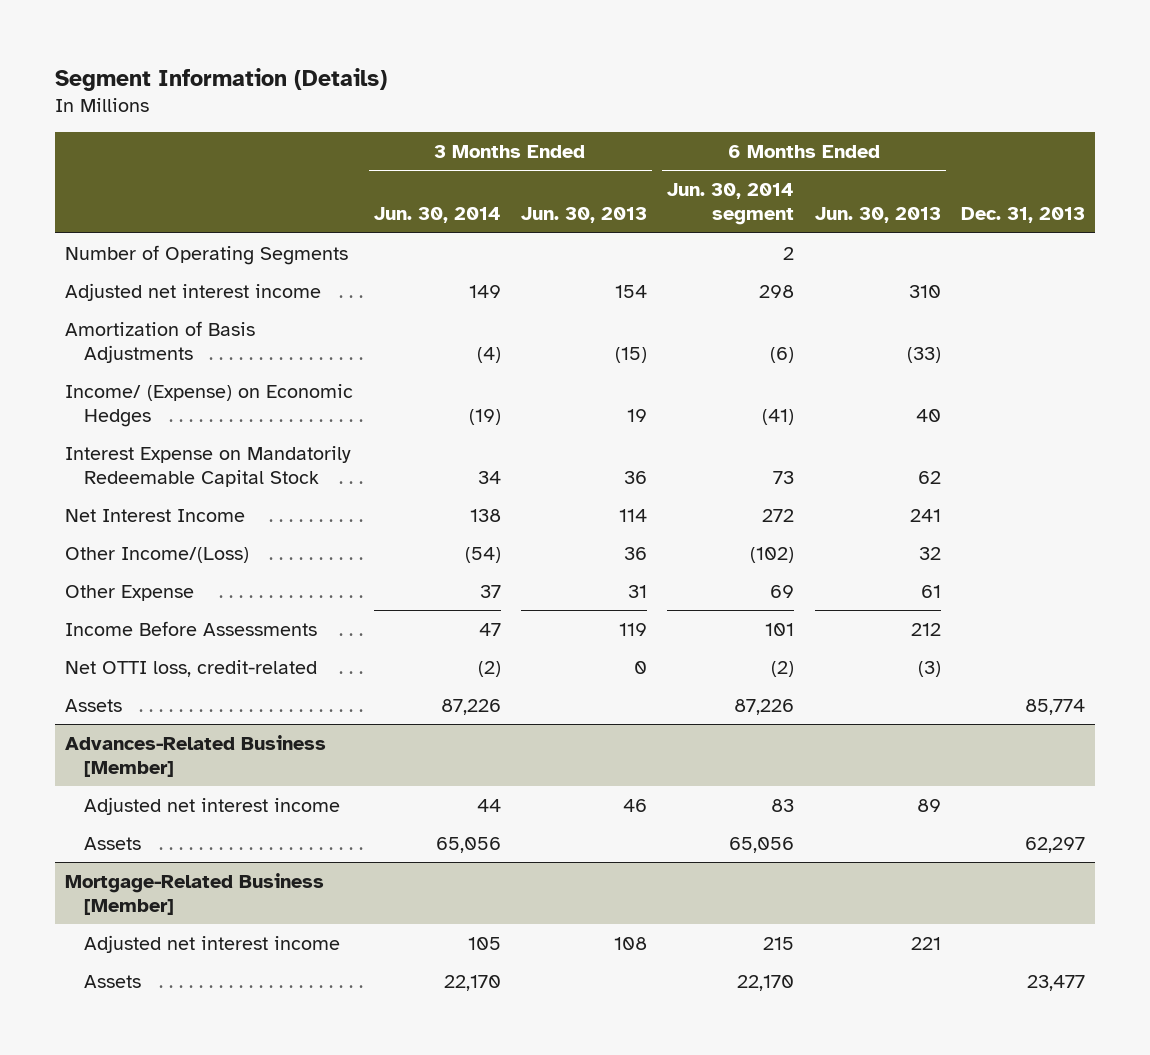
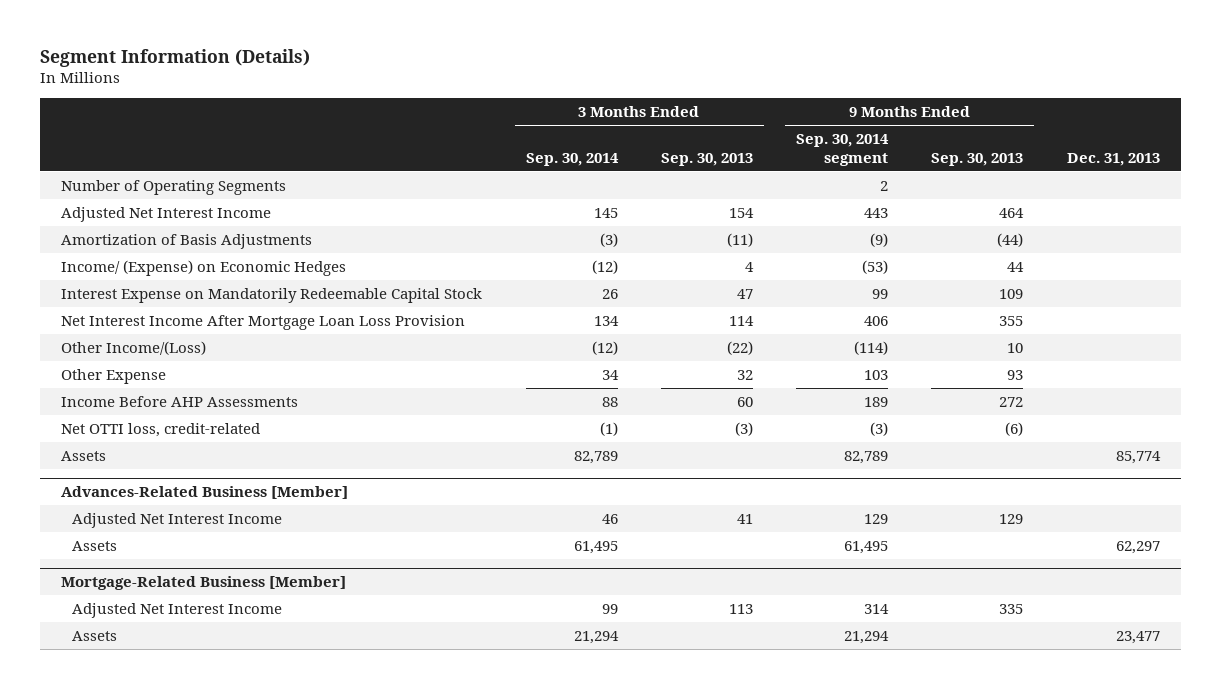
- | 3 Months Ended Jun. 30, 2014 | 3 Months Ended Jun. 30, 2013 | 6 Months Ended Jun. 30, 2014 segment | 6 Months Ended Jun. 30, 2013 | Dec. 31, 2013
+ | 3 Months Ended Sep. 30, 2014 | 3 Months Ended Sep. 30, 2013 | 9 Months Ended Sep. 30, 2014 segment | 9 Months Ended Sep. 30, 2013 | Dec. 31, 2013
- Adjusted net interest income | 149 | 154 | 298 | 310 |
+ Adjusted Net Interest Income | 145 | 154 | 443 | 464 |
- Net Interest Income | 138 | 114 | 272 | 241 |
+ Net Interest Income After Mortgage Loan Loss Provision | 134 | 114 | 406 | 355 |
- Income Before Assessments | 47 | 119 | 101 | 212 |
+ Income Before AHP Assessments | 88 | 60 | 189 | 272 |
@ Advances-Related Business [Member]
- Adjusted net interest income | 44 | 46 | 83 | 89 |
+ Adjusted Net Interest Income | 46 | 41 | 129 | 129 |
@ Mortgage-Related Business [Member]
- Adjusted net interest income | 105 | 108 | 215 | 221 |
+ Adjusted Net Interest Income | 99 | 113 | 314 | 335 |

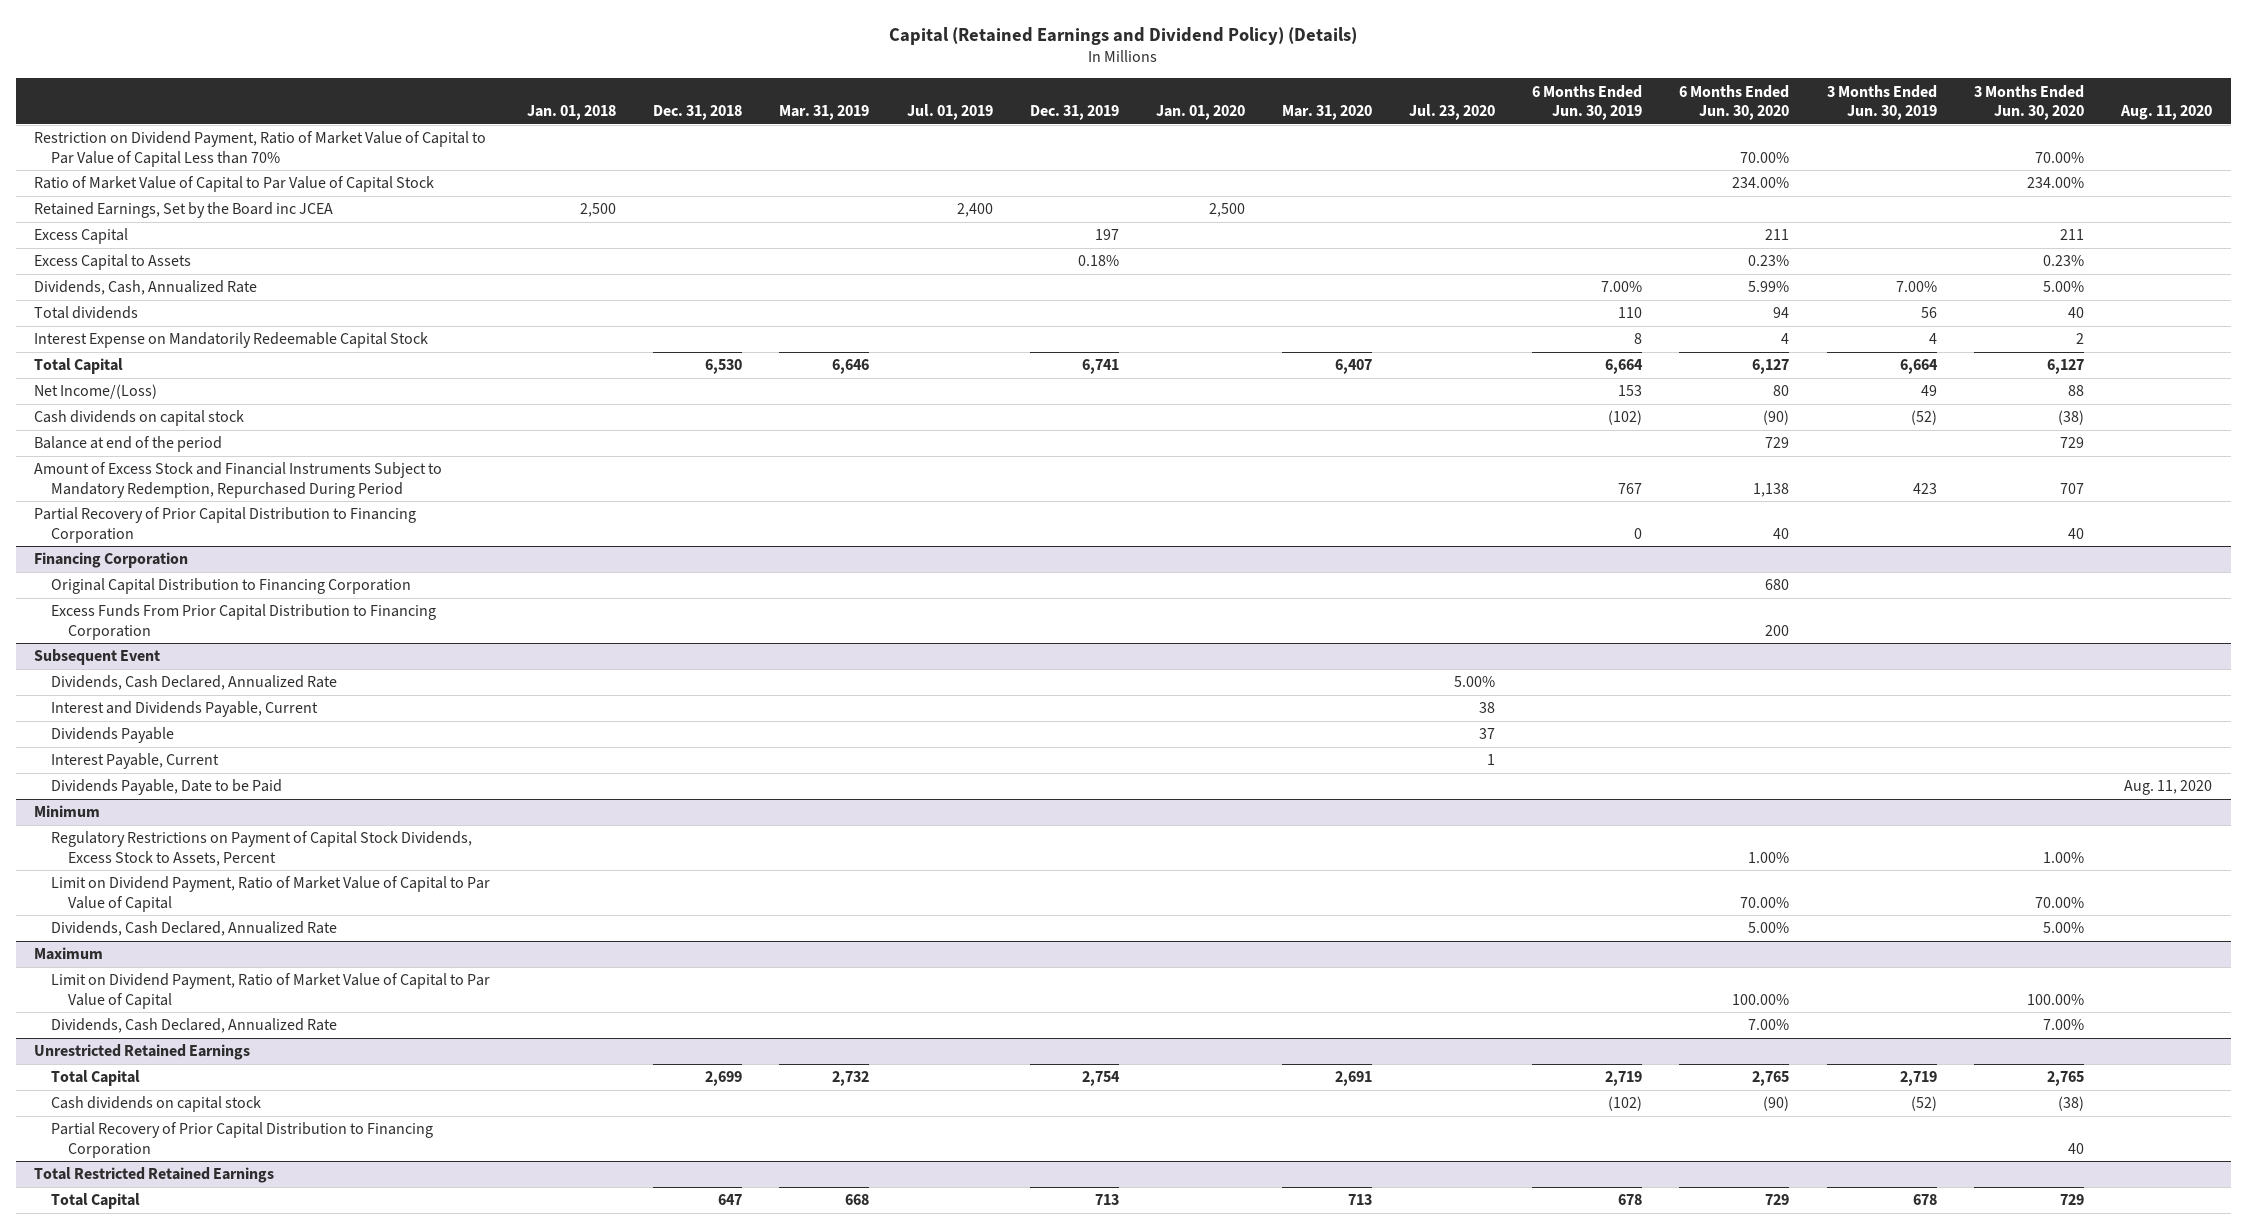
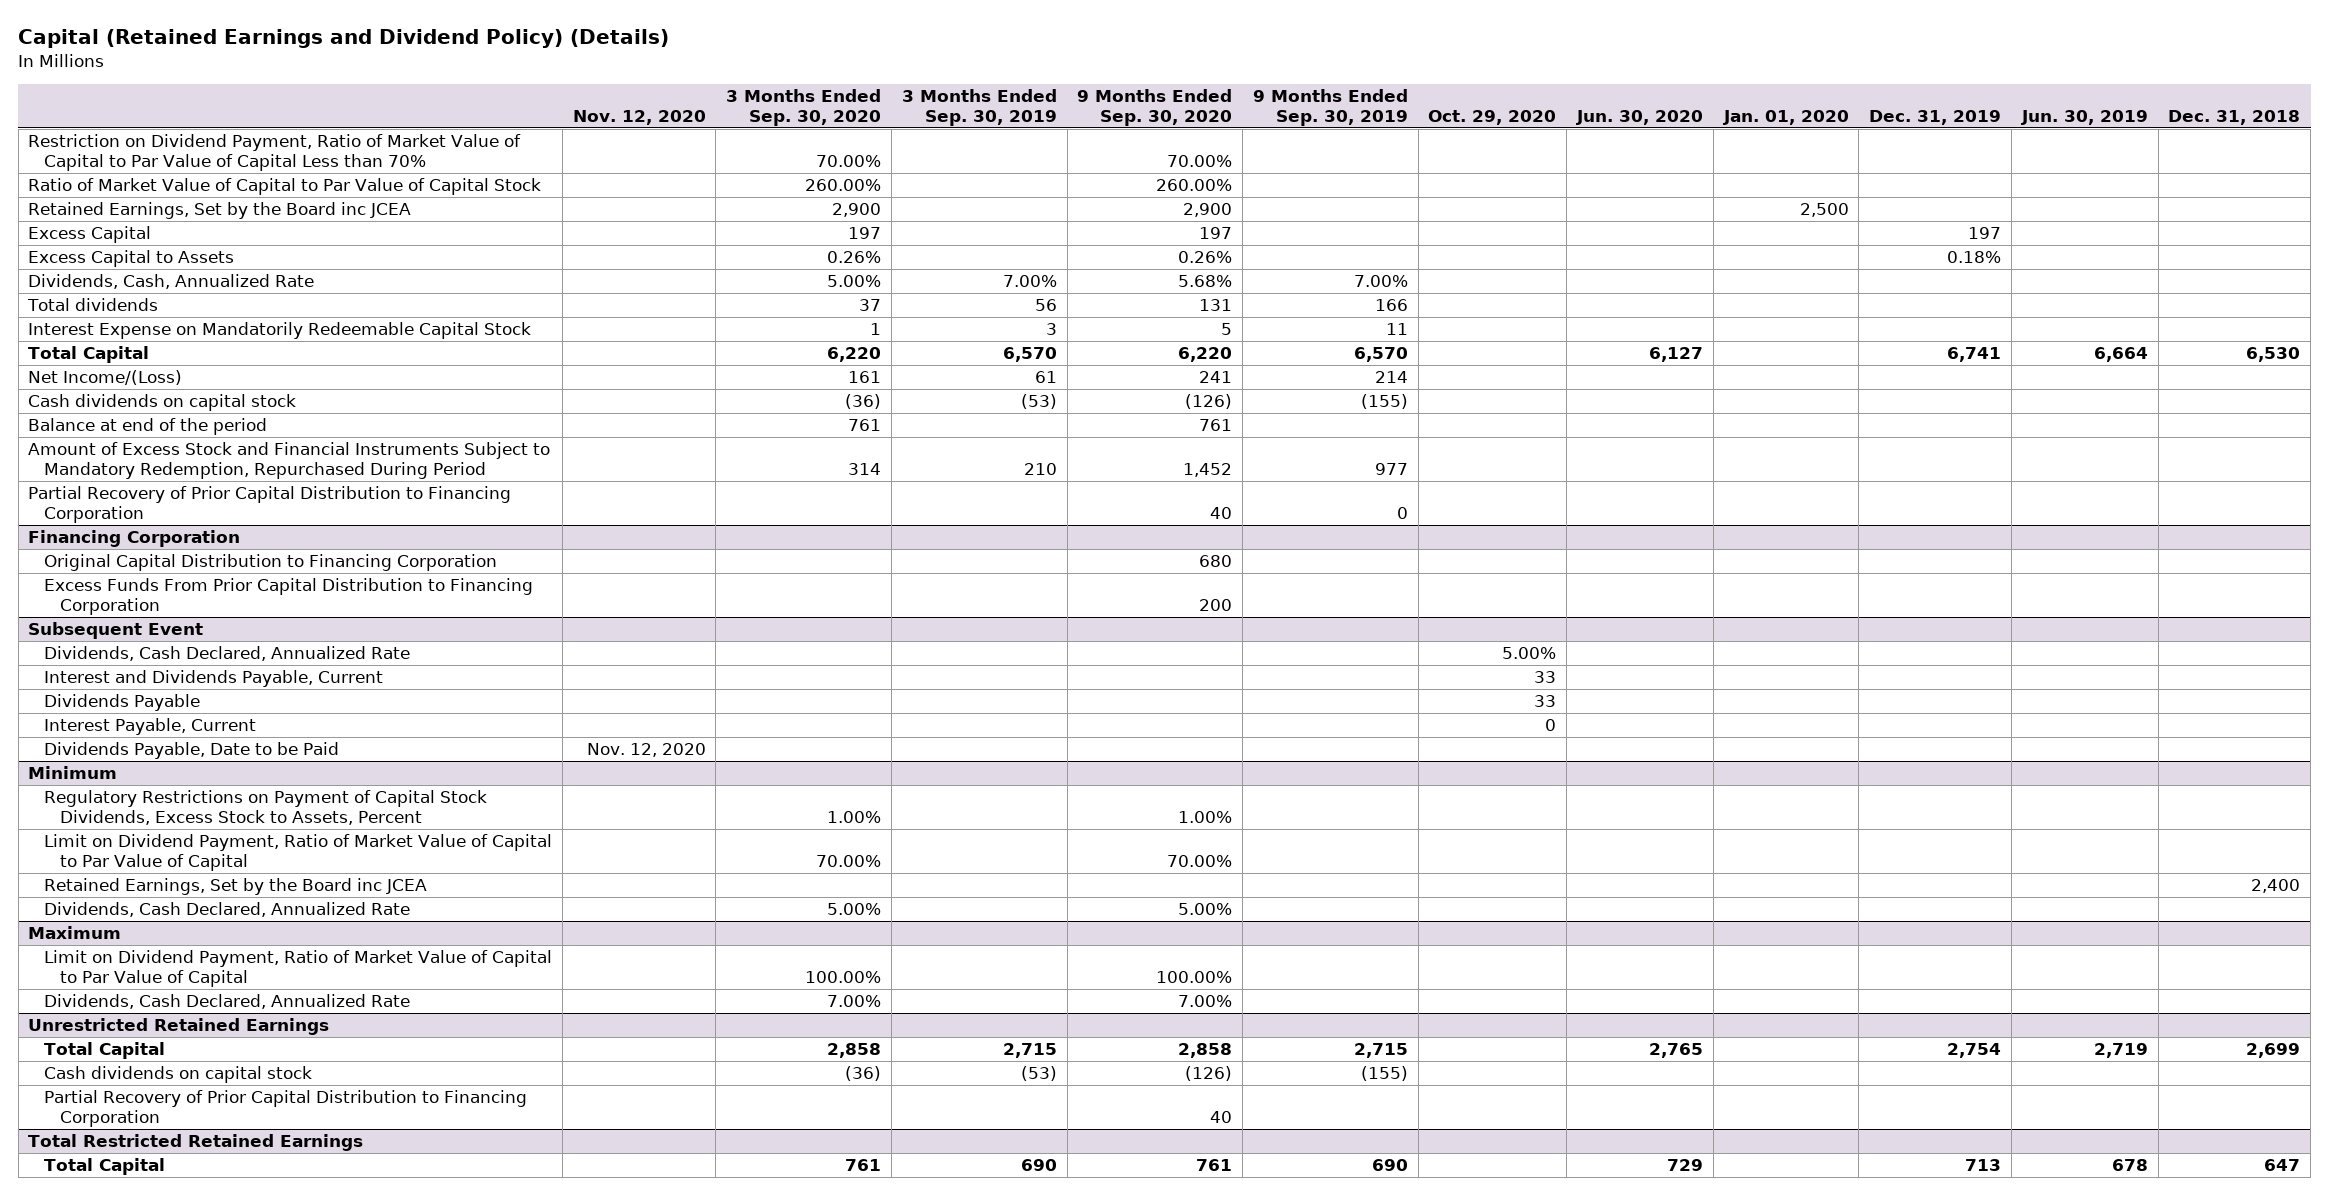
- | Jan. 01, 2018 | Dec. 31, 2018 | Mar. 31, 2019 | Jul. 01, 2019 | Dec. 31, 2019 | Jan. 01, 2020 | Mar. 31, 2020 | Jul. 23, 2020 | 6 Months Ended Jun. 30, 2019 | 6 Months Ended Jun. 30, 2020 | 3 Months Ended Jun. 30, 2019 | 3 Months Ended Jun. 30, 2020 | Aug. 11, 2020
+ | Nov. 12, 2020 | 3 Months Ended Sep. 30, 2020 | 3 Months Ended Sep. 30, 2019 | 9 Months Ended Sep. 30, 2020 | 9 Months Ended Sep. 30, 2019 | Oct. 29, 2020 | Jun. 30, 2020 | Jan. 01, 2020 | Dec. 31, 2019 | Jun. 30, 2019 | Dec. 31, 2018
@ Minimum
+ Retained Earnings, Set by the Board inc JCEA | | | | | | | | | | | 2,400

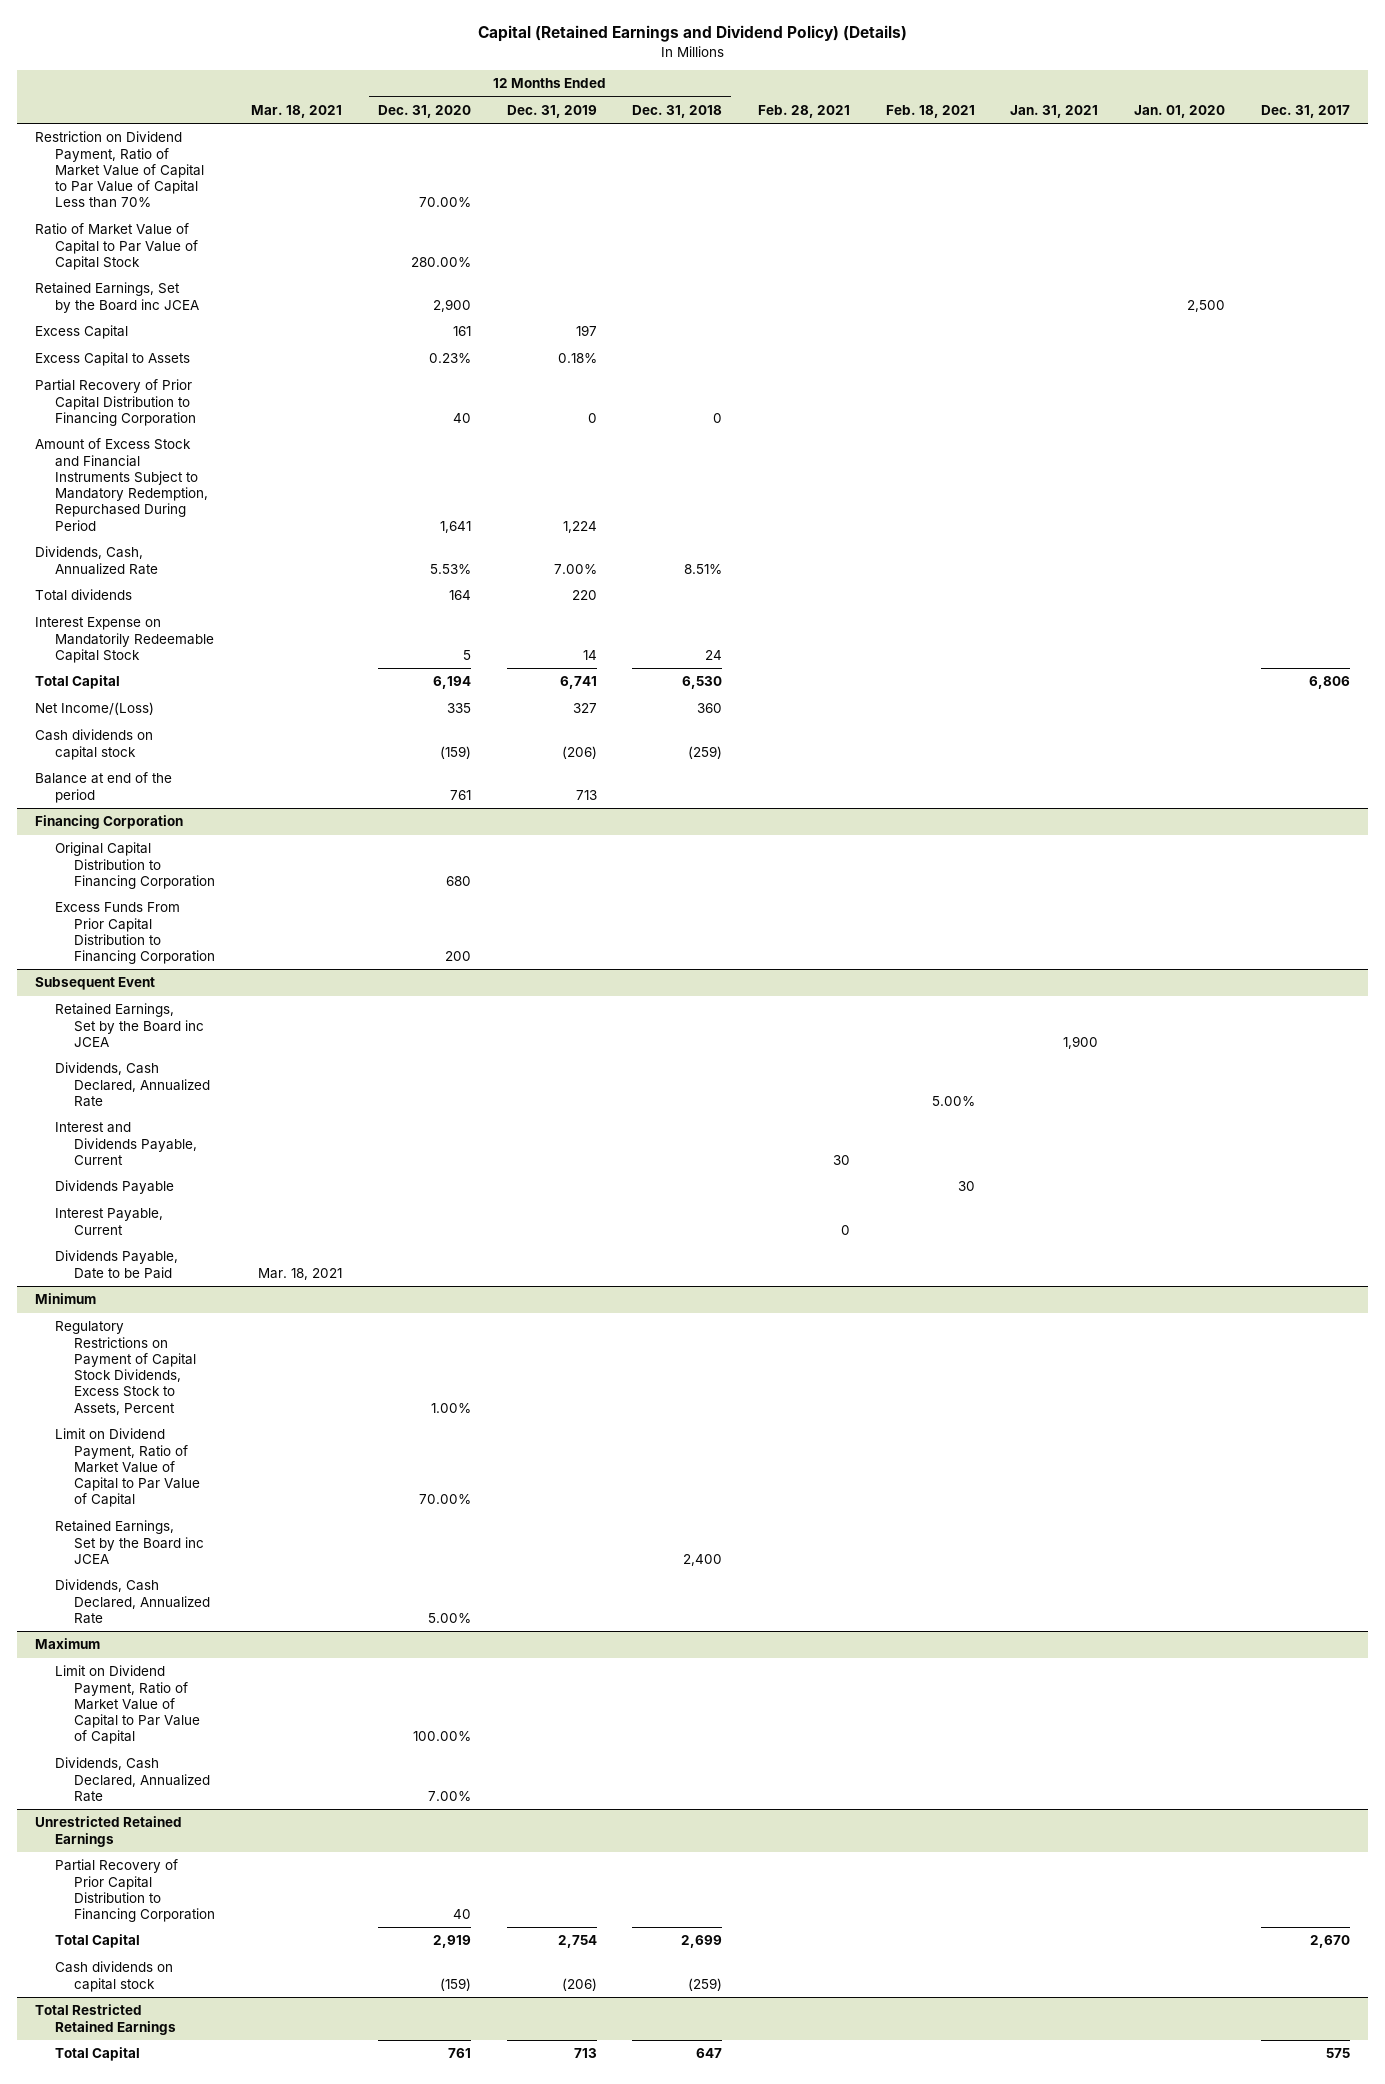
- | Nov. 12, 2020 | 3 Months Ended Sep. 30, 2020 | 3 Months Ended Sep. 30, 2019 | 9 Months Ended Sep. 30, 2020 | 9 Months Ended Sep. 30, 2019 | Oct. 29, 2020 | Jun. 30, 2020 | Jan. 01, 2020 | Dec. 31, 2019 | Jun. 30, 2019 | Dec. 31, 2018
+ | Mar. 18, 2021 | 12 Months Ended Dec. 31, 2020 | 12 Months Ended Dec. 31, 2019 | 12 Months Ended Dec. 31, 2018 | Feb. 28, 2021 | Feb. 18, 2021 | Jan. 31, 2021 | Jan. 01, 2020 | Dec. 31, 2017
moved up: Partial Recovery of Prior Capital Distribution to Financing Corporation | | 40 | 0 | 0 | | | | |
moved up: Amount of Excess Stock and Financial Instruments Subject to Mandatory Redemption, Repurchased During Period | | 1,641 | 1,224 | | | | | |
@ Subsequent Event
+ Retained Earnings, Set by the Board inc JCEA | | | | | | | 1,900 | |
@ Unrestricted Retained Earnings
moved up: Partial Recovery of Prior Capital Distribution to Financing Corporation | | 40 | | | | | | |

